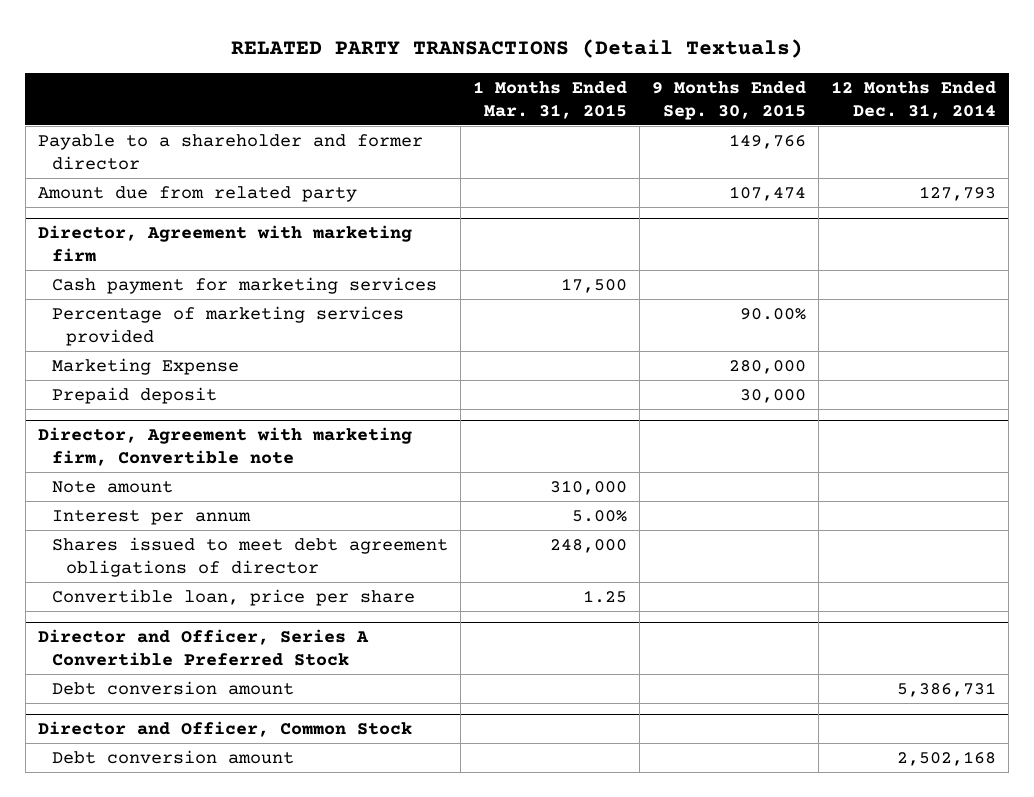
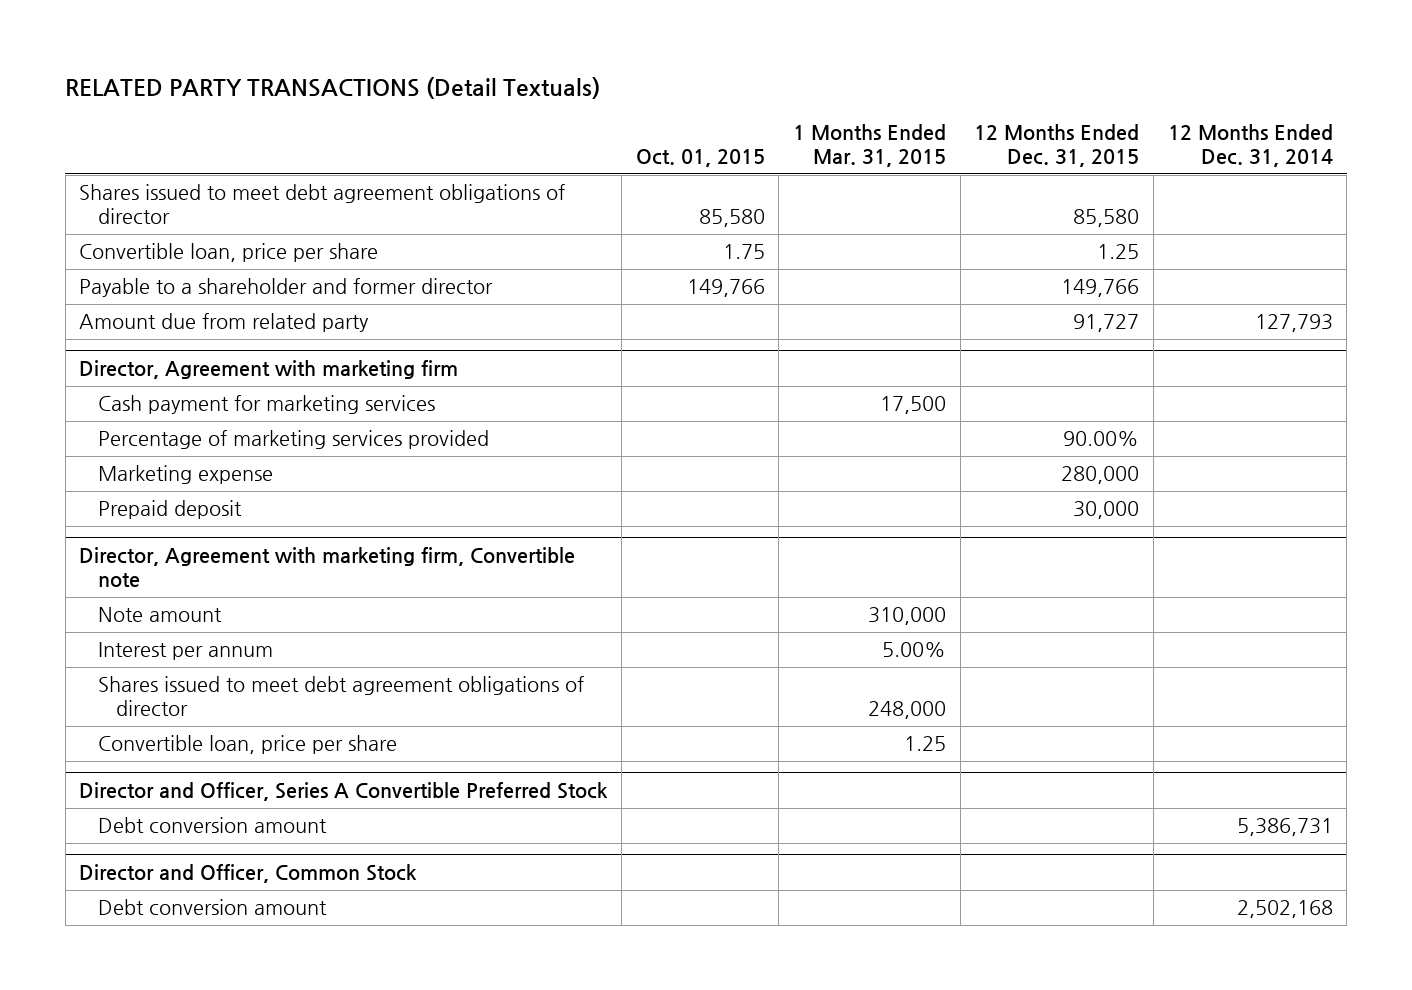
- | 1 Months Ended Mar. 31, 2015 | 9 Months Ended Sep. 30, 2015 | 12 Months Ended Dec. 31, 2014
+ | Oct. 01, 2015 | 1 Months Ended Mar. 31, 2015 | 12 Months Ended Dec. 31, 2015 | 12 Months Ended Dec. 31, 2014
+ Shares issued to meet debt agreement obligations of director | 85,580 | | 85,580 |
+ Convertible loan, price per share | 1.75 | | 1.25 |
@ Director, Agreement with marketing firm
- Marketing Expense | | 280,000 |
+ Marketing expense | | | 280,000 |

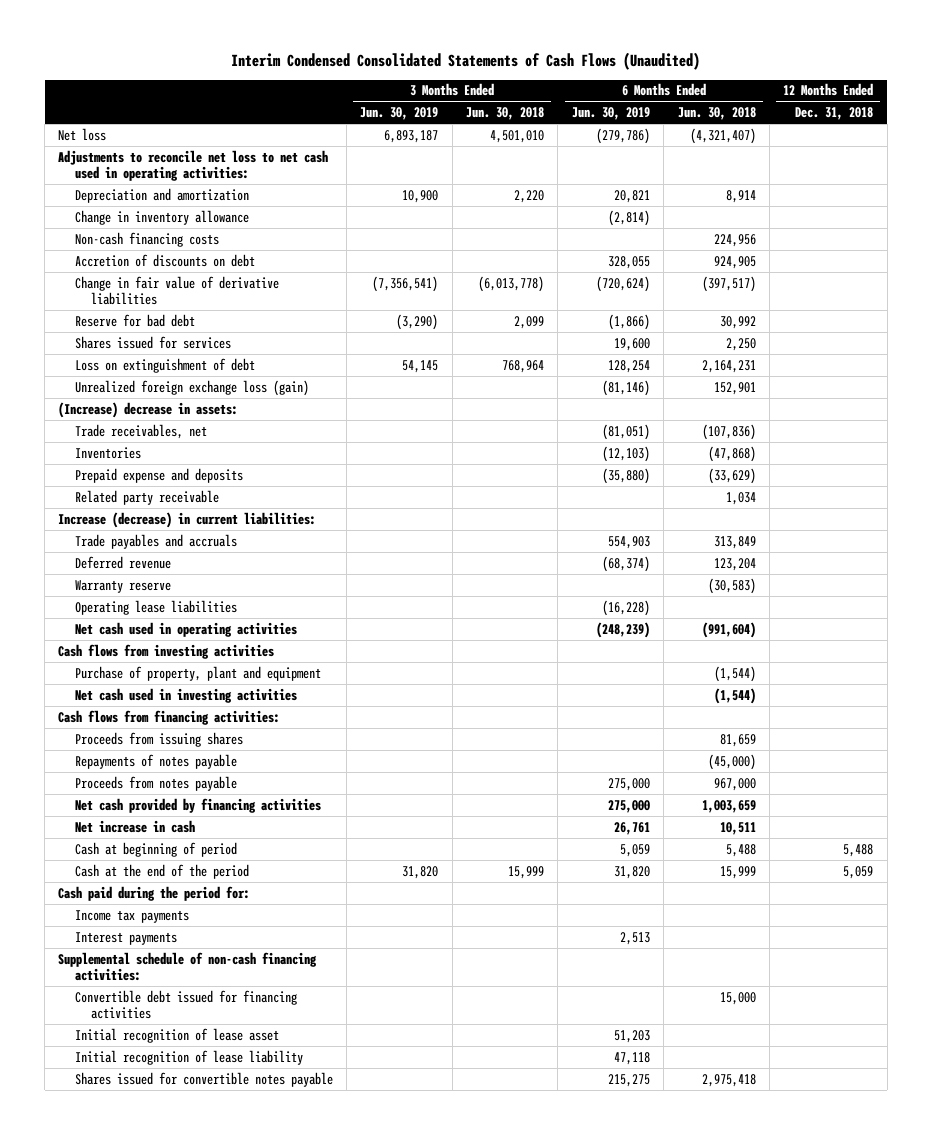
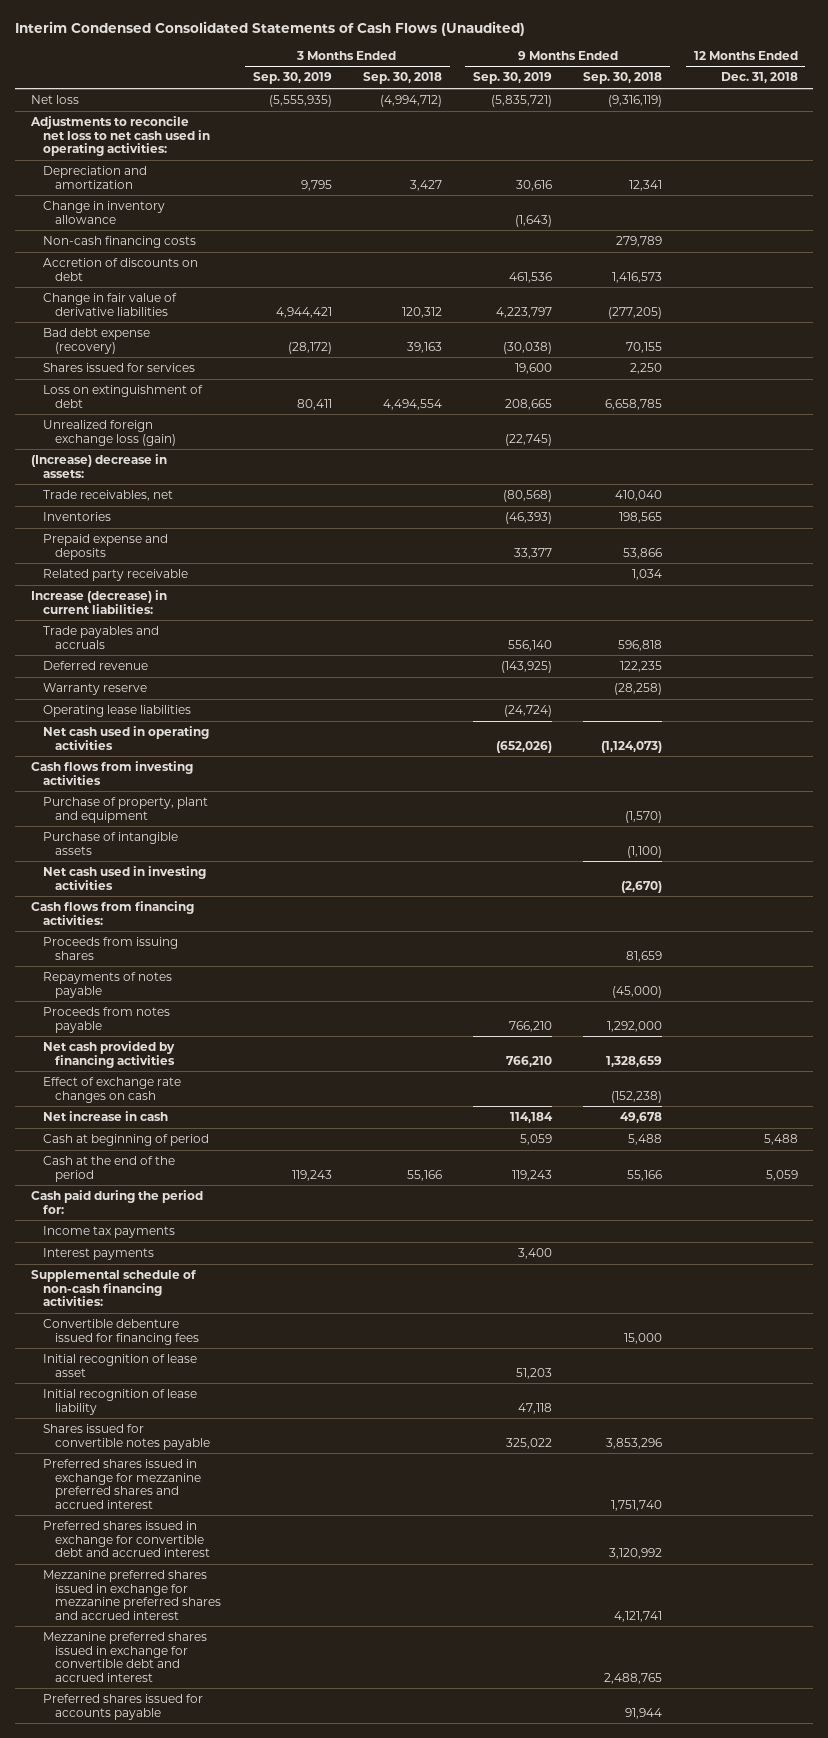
- | 3 Months Ended Jun. 30, 2019 | 3 Months Ended Jun. 30, 2018 | 6 Months Ended Jun. 30, 2019 | 6 Months Ended Jun. 30, 2018 | 12 Months Ended Dec. 31, 2018
+ | 3 Months Ended Sep. 30, 2019 | 3 Months Ended Sep. 30, 2018 | 9 Months Ended Sep. 30, 2019 | 9 Months Ended Sep. 30, 2018 | 12 Months Ended Dec. 31, 2018
- Reserve for bad debt | (3,290) | 2,099 | (1,866) | 30,992 |
+ Bad debt expense (recovery) | (28,172) | 39,163 | (30,038) | 70,155 |
+ Purchase of intangible assets | | | | (1,100) |
+ Effect of exchange rate changes on cash | | | | (152,238) |
- Convertible debt issued for financing activities | | | | 15,000 |
+ Convertible debenture issued for financing fees | | | | 15,000 |
+ Preferred shares issued in exchange for mezzanine preferred shares and accrued interest | | | | 1,751,740 |
+ Preferred shares issued in exchange for convertible debt and accrued interest | | | | 3,120,992 |
+ Mezzanine preferred shares issued in exchange for mezzanine preferred shares and accrued interest | | | | 4,121,741 |
+ Mezzanine preferred shares issued in exchange for convertible debt and accrued interest | | | | 2,488,765 |
+ Preferred shares issued for accounts payable | | | | 91,944 |

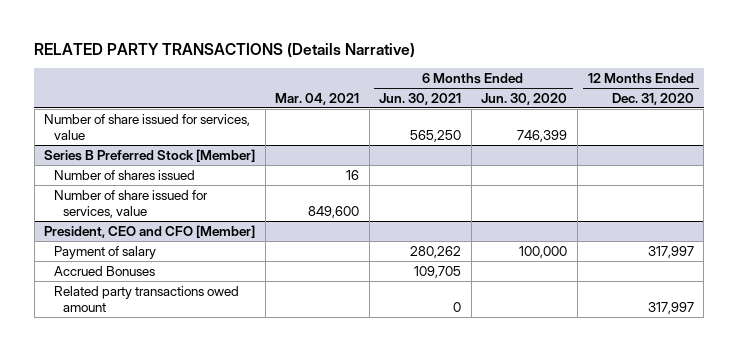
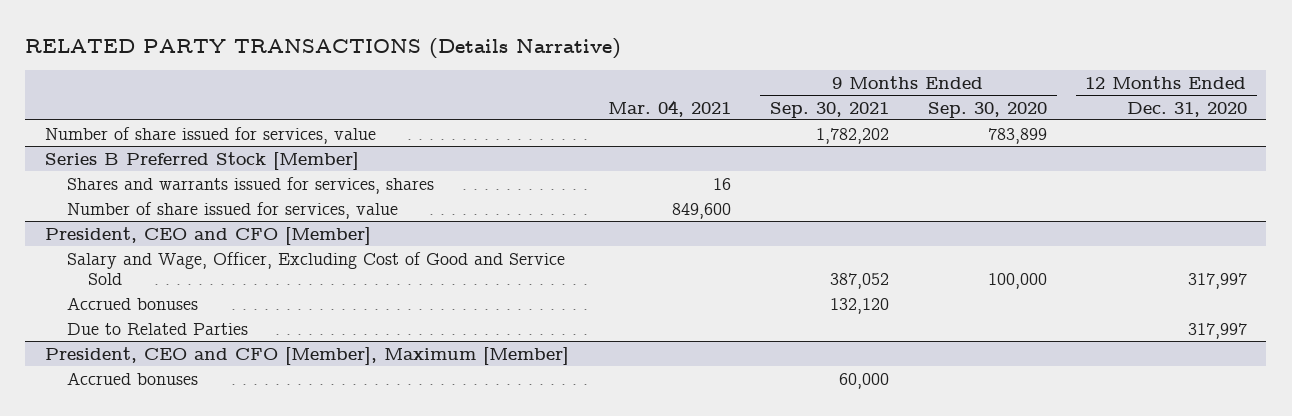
- | Mar. 04, 2021 | 6 Months Ended Jun. 30, 2021 | 6 Months Ended Jun. 30, 2020 | 12 Months Ended Dec. 31, 2020
+ | Mar. 04, 2021 | 9 Months Ended Sep. 30, 2021 | 9 Months Ended Sep. 30, 2020 | 12 Months Ended Dec. 31, 2020
@ Series B Preferred Stock [Member]
- Number of shares issued | 16 | | |
+ Shares and warrants issued for services, shares | 16 | | |
@ President, CEO and CFO [Member]
- Payment of salary | | 280,262 | 100,000 | 317,997
- Accrued Bonuses | | 109,705 | |
- Related party transactions owed amount | | 0 | | 317,997
+ Salary and Wage, Officer, Excluding Cost of Good and Service Sold | | 387,052 | 100,000 | 317,997
+ Accrued bonuses | | 132,120 | |
+ Due to Related Parties | | | | 317,997
+ President, CEO and CFO [Member], Maximum [Member]
+ Accrued bonuses | | 60,000 | |

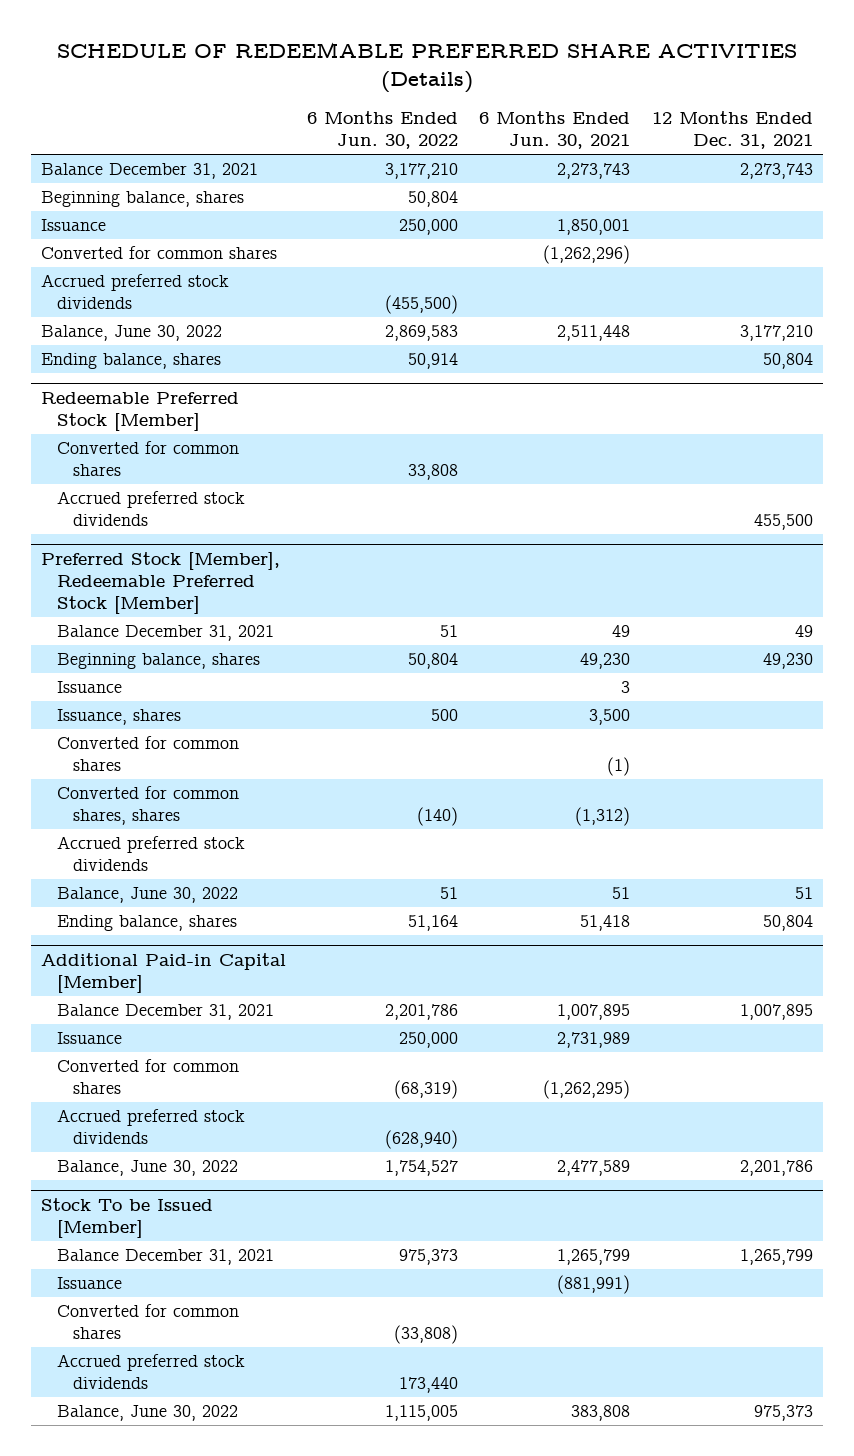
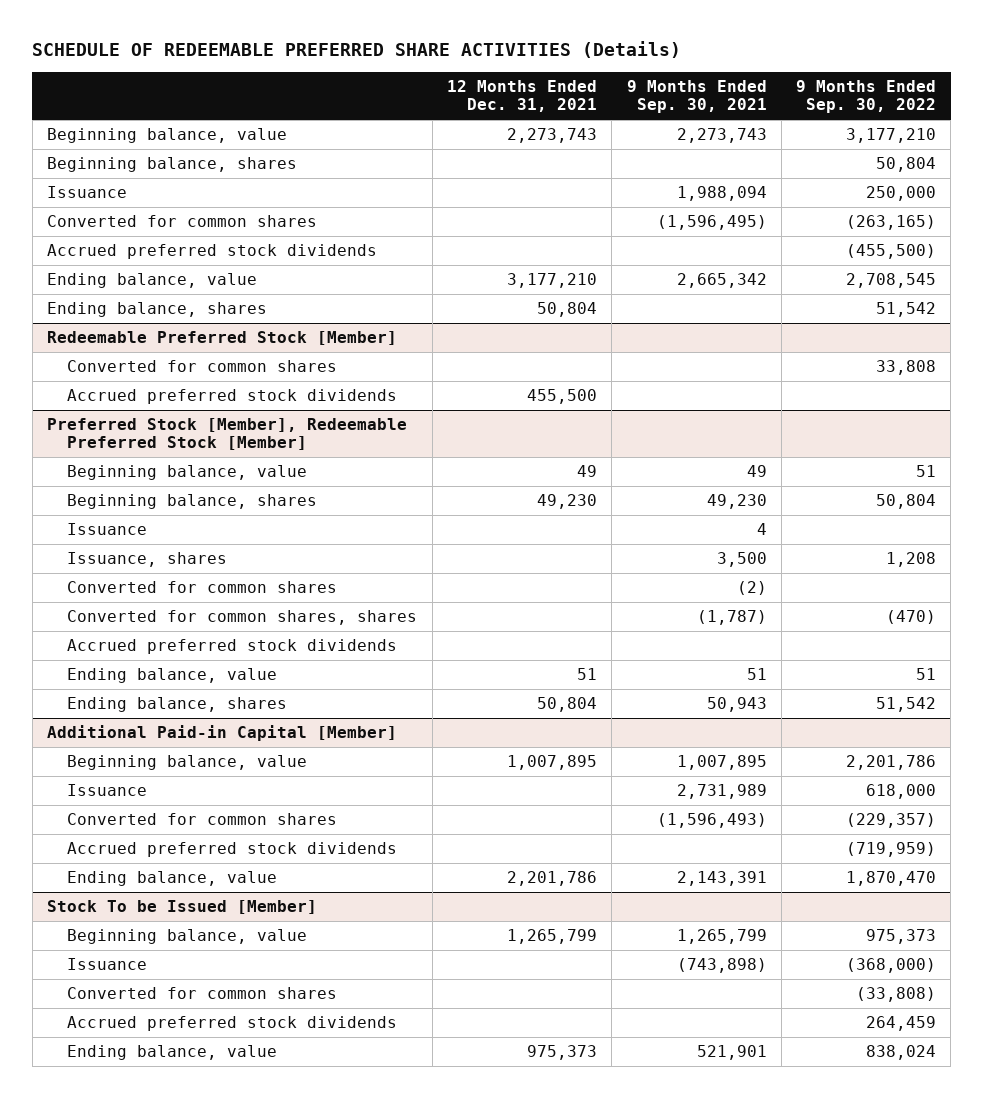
- | 6 Months Ended Jun. 30, 2022 | 6 Months Ended Jun. 30, 2021 | 12 Months Ended Dec. 31, 2021
+ | 12 Months Ended Dec. 31, 2021 | 9 Months Ended Sep. 30, 2021 | 9 Months Ended Sep. 30, 2022
- Balance December 31, 2021 | 3,177,210 | 2,273,743 | 2,273,743
+ Beginning balance, value | 2,273,743 | 2,273,743 | 3,177,210
- Balance, June 30, 2022 | 2,869,583 | 2,511,448 | 3,177,210
+ Ending balance, value | 3,177,210 | 2,665,342 | 2,708,545
@ Preferred Stock [Member], Redeemable Preferred Stock [Member]
- Balance December 31, 2021 | 51 | 49 | 49
+ Beginning balance, value | 49 | 49 | 51
- Balance, June 30, 2022 | 51 | 51 | 51
+ Ending balance, value | 51 | 51 | 51
@ Additional Paid-in Capital [Member]
- Balance December 31, 2021 | 2,201,786 | 1,007,895 | 1,007,895
+ Beginning balance, value | 1,007,895 | 1,007,895 | 2,201,786
- Balance, June 30, 2022 | 1,754,527 | 2,477,589 | 2,201,786
+ Ending balance, value | 2,201,786 | 2,143,391 | 1,870,470
@ Stock To be Issued [Member]
- Balance December 31, 2021 | 975,373 | 1,265,799 | 1,265,799
+ Beginning balance, value | 1,265,799 | 1,265,799 | 975,373
- Balance, June 30, 2022 | 1,115,005 | 383,808 | 975,373
+ Ending balance, value | 975,373 | 521,901 | 838,024

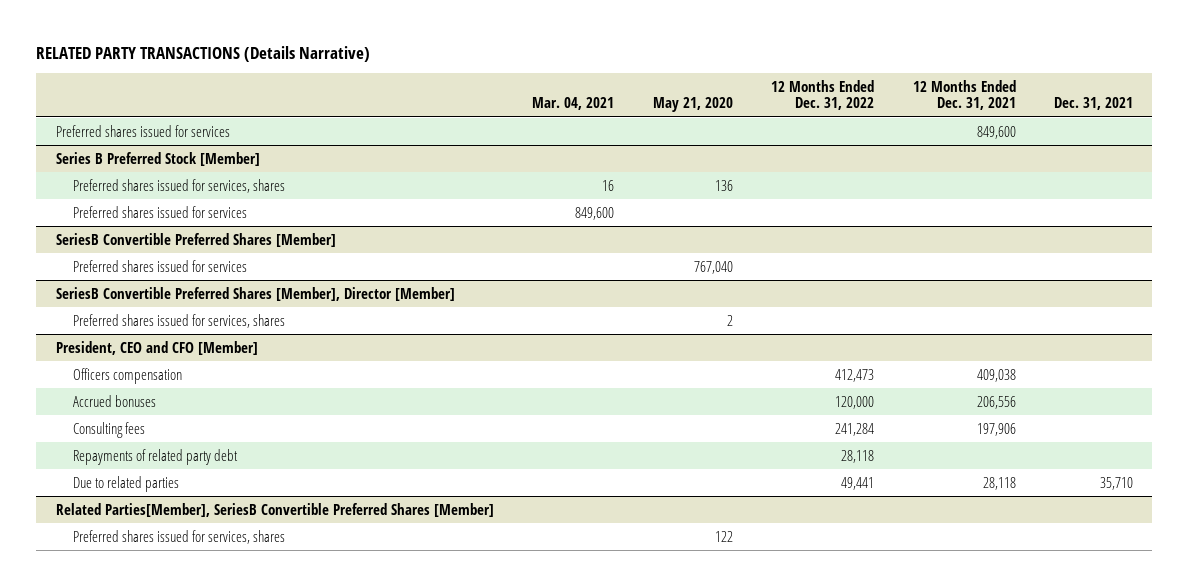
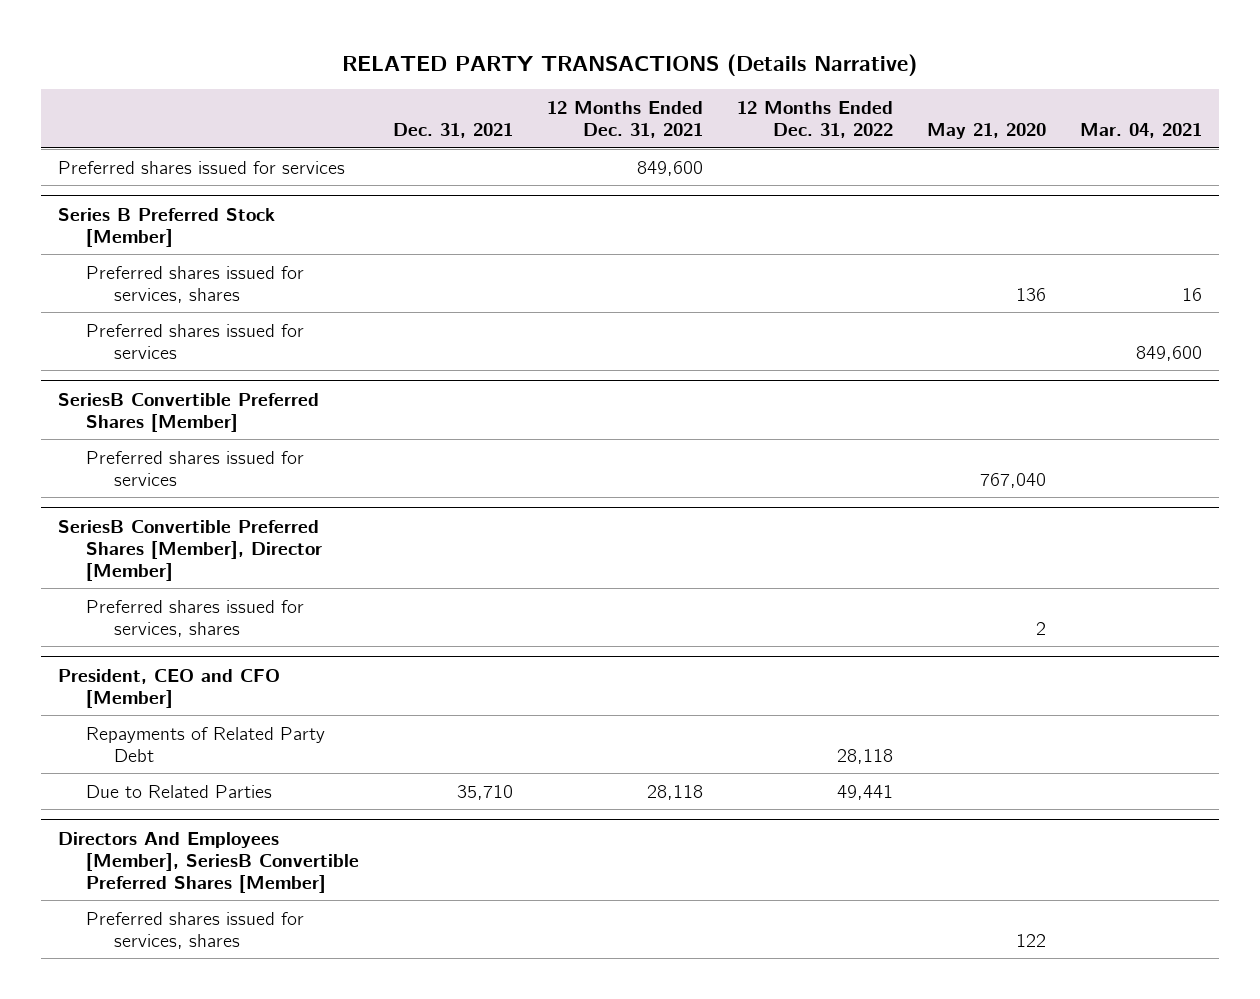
- | Mar. 04, 2021 | May 21, 2020 | 12 Months Ended Dec. 31, 2022 | 12 Months Ended Dec. 31, 2021 | Dec. 31, 2021
+ | Dec. 31, 2021 | 12 Months Ended Dec. 31, 2021 | 12 Months Ended Dec. 31, 2022 | May 21, 2020 | Mar. 04, 2021
@ President, CEO and CFO [Member]
- Officers compensation | | | 412,473 | 409,038 |
- Accrued bonuses | | | 120,000 | 206,556 |
- Consulting fees | | | 241,284 | 197,906 |
- Repayments of related party debt | | | 28,118 | |
- Due to related parties | | | 49,441 | 28,118 | 35,710
- Related Parties[Member], SeriesB Convertible Preferred Shares [Member]
@ President, CEO and CFO [Member]
+ Repayments of Related Party Debt | | | 28,118 | |
+ Due to Related Parties | 35,710 | 28,118 | 49,441 | |
+ Directors And Employees [Member], SeriesB Convertible Preferred Shares [Member]

